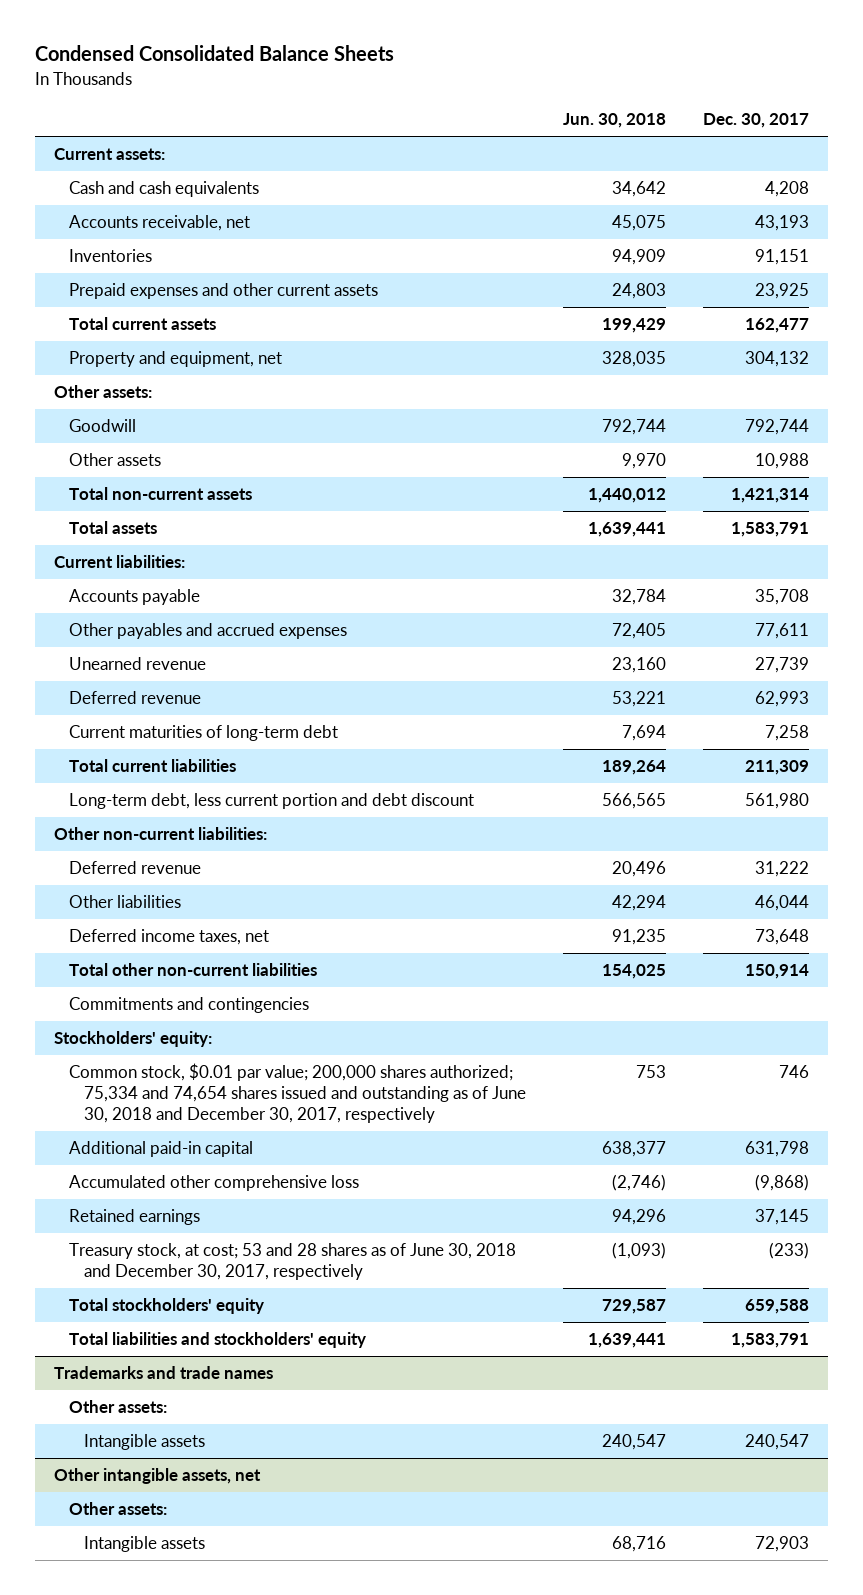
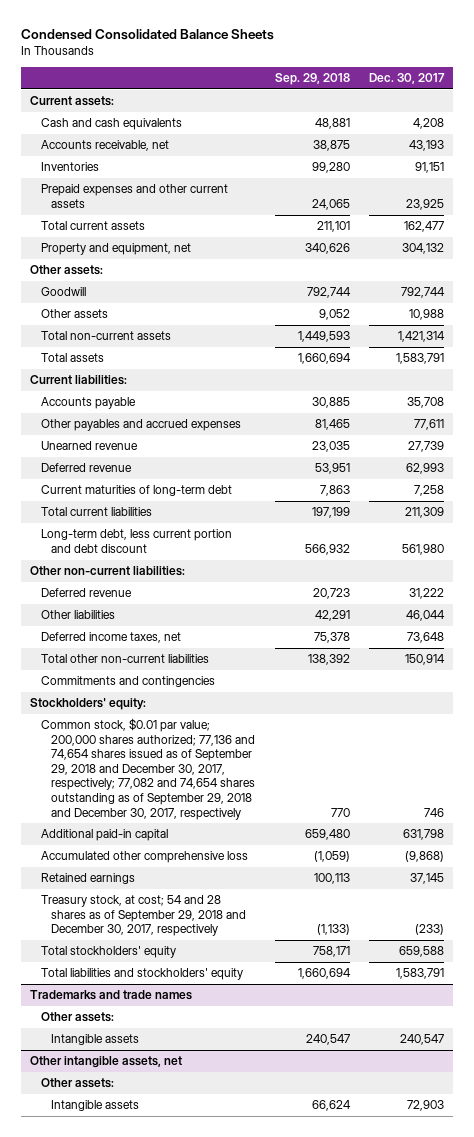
- | Jun. 30, 2018 | Dec. 30, 2017
+ | Sep. 29, 2018 | Dec. 30, 2017
- Common stock, $0.01 par value; 200,000 shares authorized; 75,334 and 74,654 shares issued and outstanding as of June 30, 2018 and December 30, 2017, respectively | 753 | 746
+ Common stock, $0.01 par value; 200,000 shares authorized; 77,136 and 74,654 shares issued as of September 29, 2018 and December 30, 2017, respectively; 77,082 and 74,654 shares outstanding as of September 29, 2018 and December 30, 2017, respectively | 770 | 746
- Treasury stock, at cost; 53 and 28 shares as of June 30, 2018 and December 30, 2017, respectively | (1,093) | (233)
+ Treasury stock, at cost; 54 and 28 shares as of September 29, 2018 and December 30, 2017, respectively | (1,133) | (233)

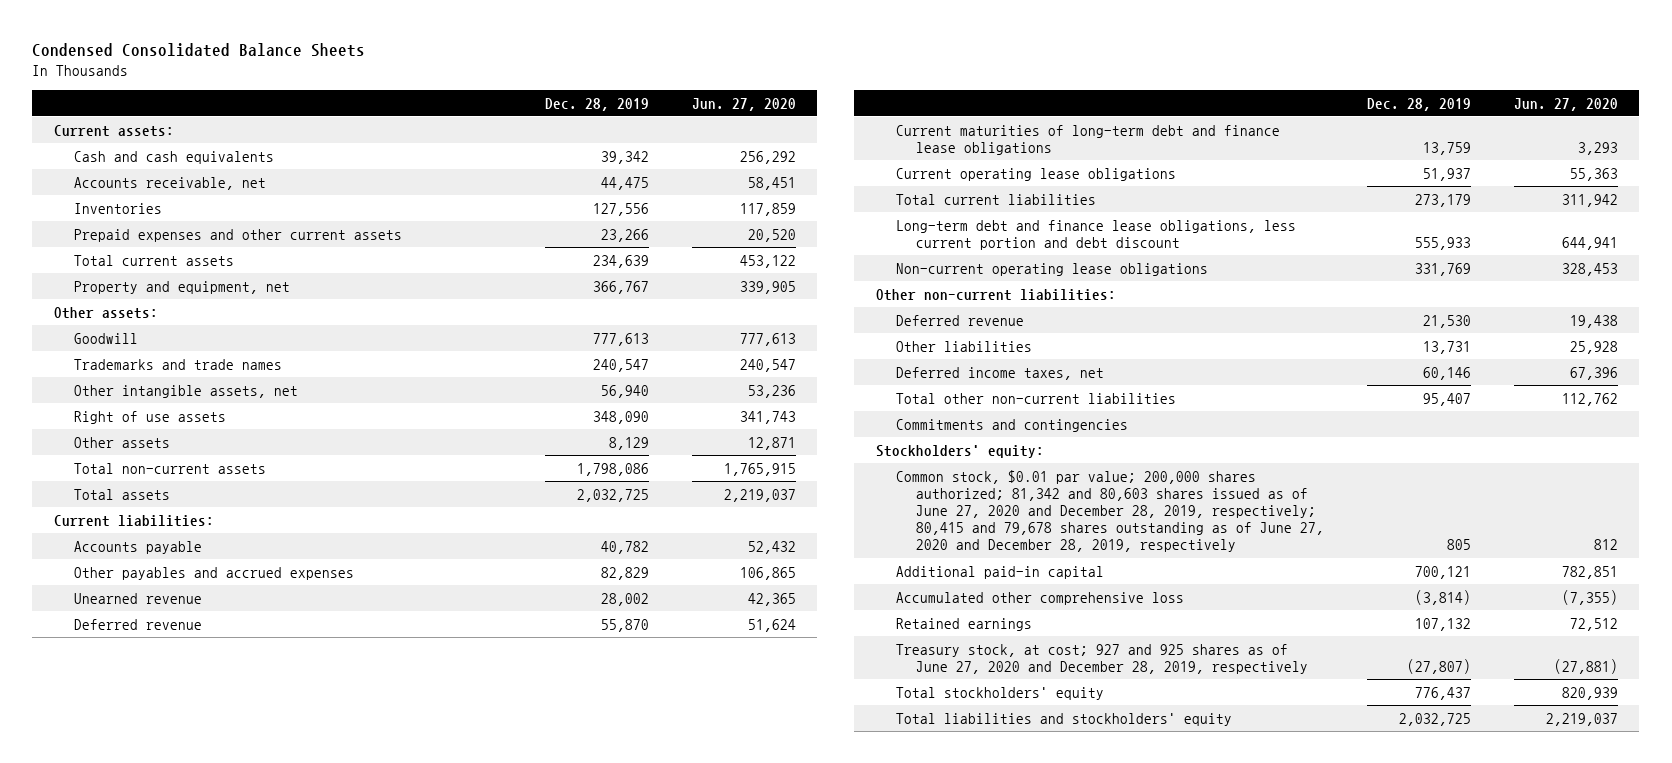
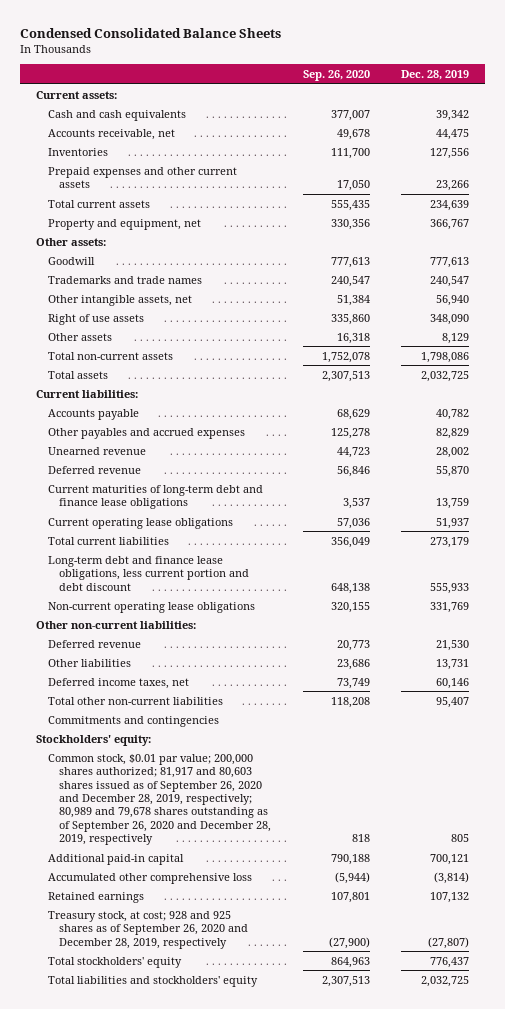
- | Dec. 28, 2019 | Jun. 27, 2020
+ | Sep. 26, 2020 | Dec. 28, 2019
- Common stock, $0.01 par value; 200,000 shares authorized; 81,342 and 80,603 shares issued as of June 27, 2020 and December 28, 2019, respectively; 80,415 and 79,678 shares outstanding as of June 27, 2020 and December 28, 2019, respectively | 805 | 812
+ Common stock, $0.01 par value; 200,000 shares authorized; 81,917 and 80,603 shares issued as of September 26, 2020 and December 28, 2019, respectively; 80,989 and 79,678 shares outstanding as of September 26, 2020 and December 28, 2019, respectively | 818 | 805
- Treasury stock, at cost; 927 and 925 shares as of June 27, 2020 and December 28, 2019, respectively | (27,807) | (27,881)
+ Treasury stock, at cost; 928 and 925 shares as of September 26, 2020 and December 28, 2019, respectively | (27,900) | (27,807)

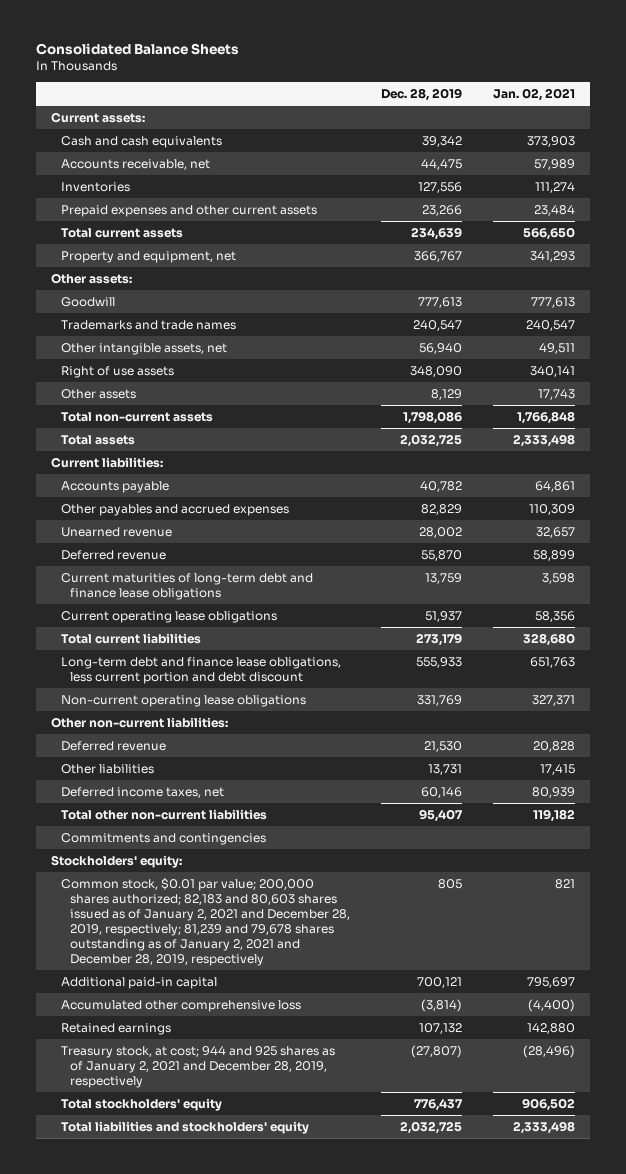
- Condensed Consolidated Balance Sheets
+ Consolidated Balance Sheets
- | Sep. 26, 2020 | Dec. 28, 2019
+ | Dec. 28, 2019 | Jan. 02, 2021
- Common stock, $0.01 par value; 200,000 shares authorized; 81,917 and 80,603 shares issued as of September 26, 2020 and December 28, 2019, respectively; 80,989 and 79,678 shares outstanding as of September 26, 2020 and December 28, 2019, respectively | 818 | 805
+ Common stock, $0.01 par value; 200,000 shares authorized; 82,183 and 80,603 shares issued as of January 2, 2021 and December 28, 2019, respectively; 81,239 and 79,678 shares outstanding as of January 2, 2021 and December 28, 2019, respectively | 805 | 821
- Treasury stock, at cost; 928 and 925 shares as of September 26, 2020 and December 28, 2019, respectively | (27,900) | (27,807)
+ Treasury stock, at cost; 944 and 925 shares as of January 2, 2021 and December 28, 2019, respectively | (27,807) | (28,496)

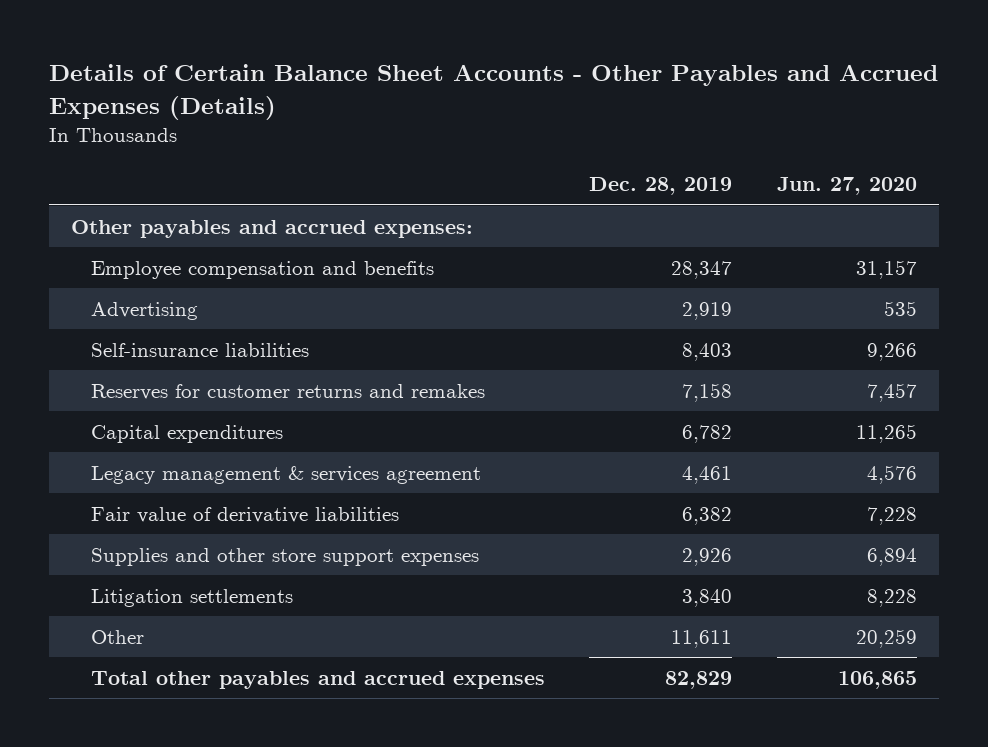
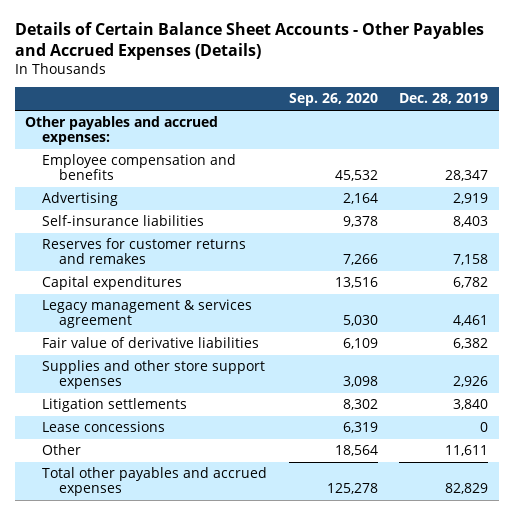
- | Dec. 28, 2019 | Jun. 27, 2020
+ | Sep. 26, 2020 | Dec. 28, 2019
+ Lease concessions | 6,319 | 0

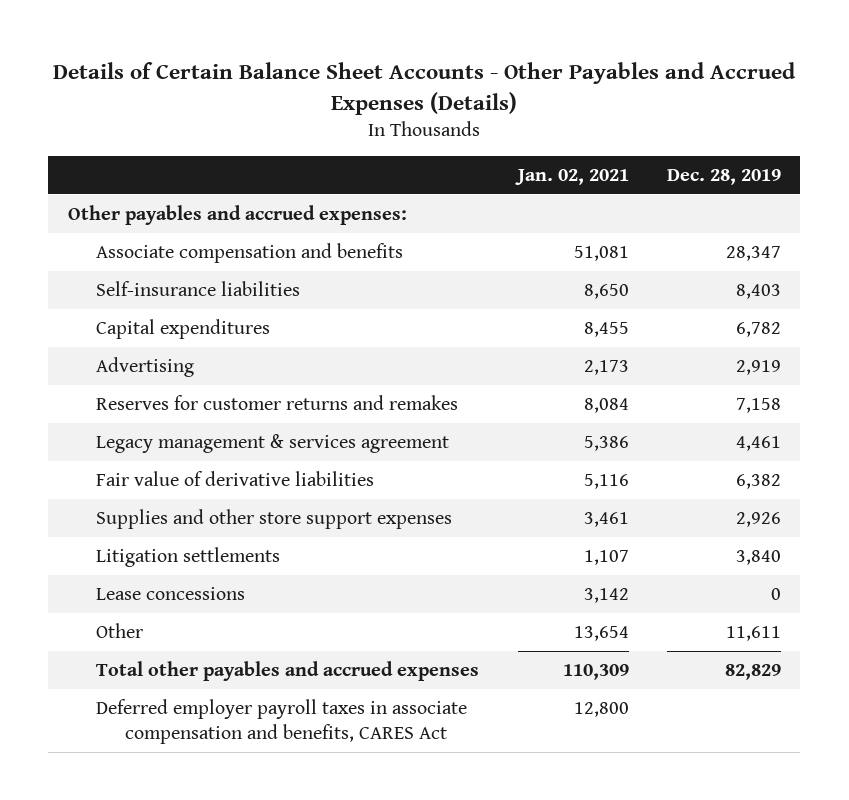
- | Sep. 26, 2020 | Dec. 28, 2019
+ | Jan. 02, 2021 | Dec. 28, 2019
- Employee compensation and benefits | 45,532 | 28,347
+ Associate compensation and benefits | 51,081 | 28,347
moved down: Advertising | 2,173 | 2,919
moved down: Reserves for customer returns and remakes | 8,084 | 7,158
+ Deferred employer payroll taxes in associate compensation and benefits, CARES Act | 12,800 |

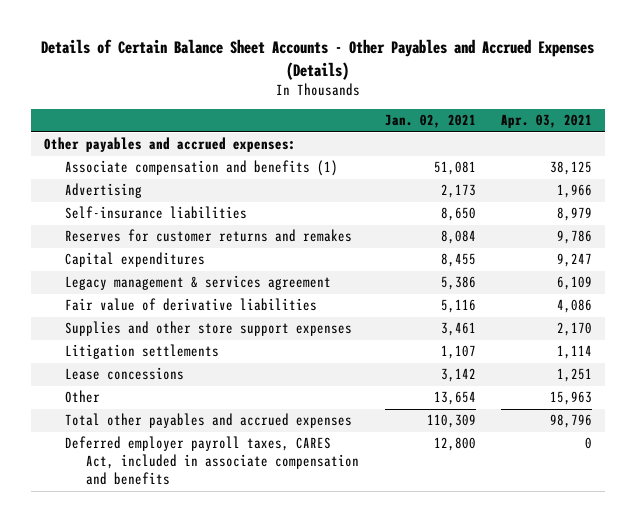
- | Jan. 02, 2021 | Dec. 28, 2019
+ | Jan. 02, 2021 | Apr. 03, 2021
- Associate compensation and benefits | 51,081 | 28,347
+ Associate compensation and benefits (1) | 51,081 | 38,125
moved down: Self-insurance liabilities | 8,650 | 8,979
moved down: Capital expenditures | 8,455 | 9,247
- Deferred employer payroll taxes in associate compensation and benefits, CARES Act | 12,800 |
+ Deferred employer payroll taxes, CARES Act, included in associate compensation and benefits | 12,800 | 0

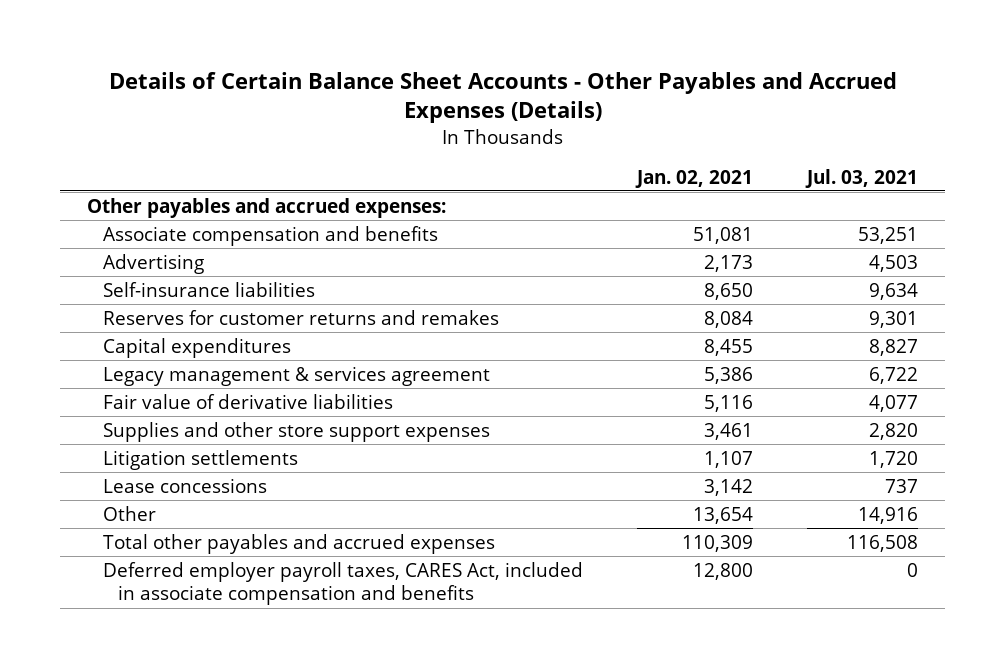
- | Jan. 02, 2021 | Apr. 03, 2021
+ | Jan. 02, 2021 | Jul. 03, 2021
- Associate compensation and benefits (1) | 51,081 | 38,125
+ Associate compensation and benefits | 51,081 | 53,251

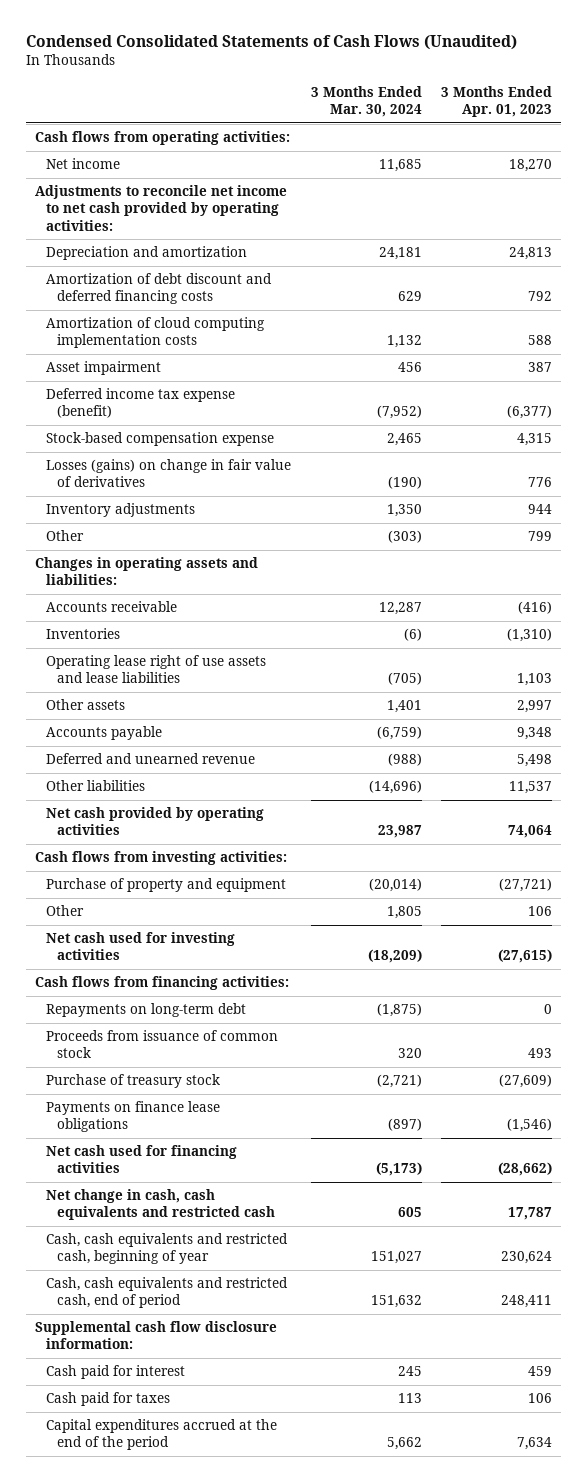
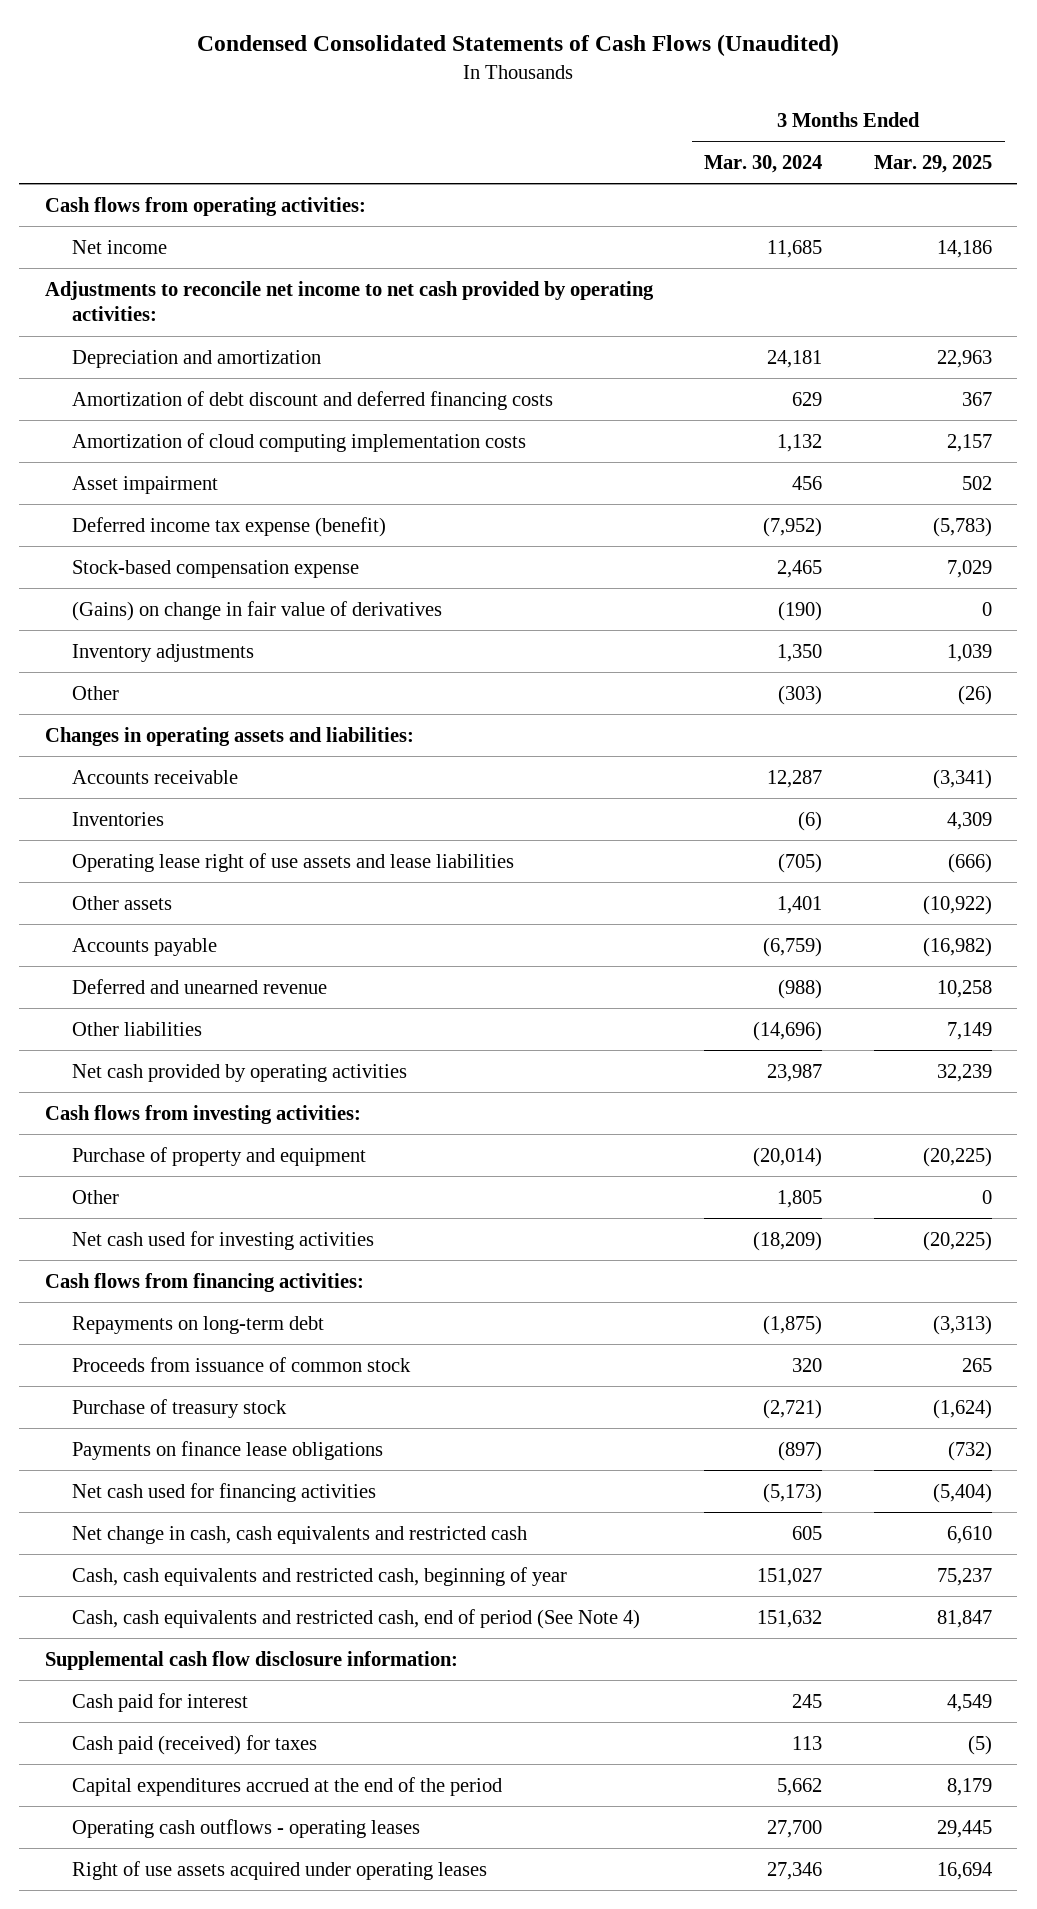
- | 3 Months Ended Mar. 30, 2024 | 3 Months Ended Apr. 01, 2023
+ | 3 Months Ended Mar. 30, 2024 | 3 Months Ended Mar. 29, 2025
- Losses (gains) on change in fair value of derivatives | (190) | 776
+ (Gains) on change in fair value of derivatives | (190) | 0
- Cash, cash equivalents and restricted cash, end of period | 151,632 | 248,411
+ Cash, cash equivalents and restricted cash, end of period (See Note 4) | 151,632 | 81,847
- Cash paid for taxes | 113 | 106
+ Cash paid (received) for taxes | 113 | (5)
+ Operating cash outflows - operating leases | 27,700 | 29,445
+ Right of use assets acquired under operating leases | 27,346 | 16,694

